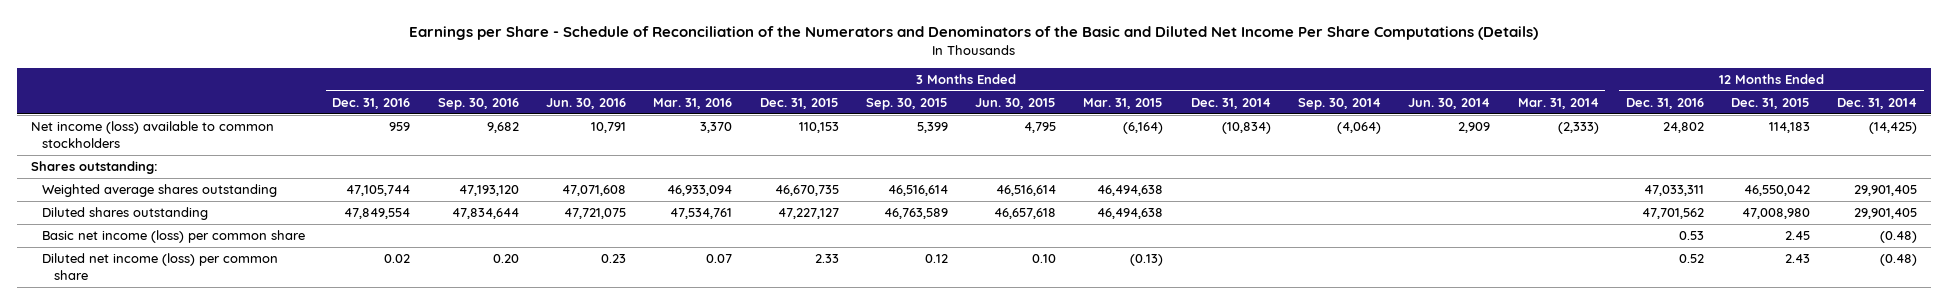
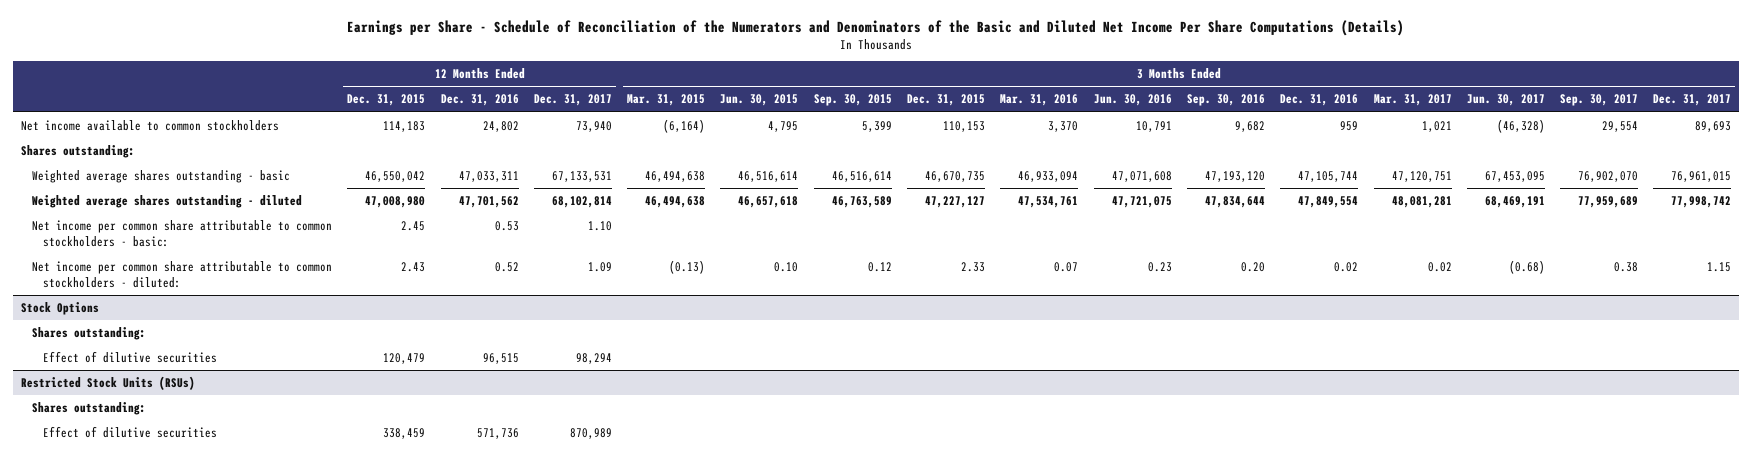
- | 3 Months Ended Dec. 31, 2016 | 3 Months Ended Sep. 30, 2016 | 3 Months Ended Jun. 30, 2016 | 3 Months Ended Mar. 31, 2016 | 3 Months Ended Dec. 31, 2015 | 3 Months Ended Sep. 30, 2015 | 3 Months Ended Jun. 30, 2015 | 3 Months Ended Mar. 31, 2015 | 3 Months Ended Dec. 31, 2014 | 3 Months Ended Sep. 30, 2014 | 3 Months Ended Jun. 30, 2014 | 3 Months Ended Mar. 31, 2014 | 12 Months Ended Dec. 31, 2016 | 12 Months Ended Dec. 31, 2015 | 12 Months Ended Dec. 31, 2014
+ | 12 Months Ended Dec. 31, 2015 | 12 Months Ended Dec. 31, 2016 | 12 Months Ended Dec. 31, 2017 | 3 Months Ended Mar. 31, 2015 | 3 Months Ended Jun. 30, 2015 | 3 Months Ended Sep. 30, 2015 | 3 Months Ended Dec. 31, 2015 | 3 Months Ended Mar. 31, 2016 | 3 Months Ended Jun. 30, 2016 | 3 Months Ended Sep. 30, 2016 | 3 Months Ended Dec. 31, 2016 | 3 Months Ended Mar. 31, 2017 | 3 Months Ended Jun. 30, 2017 | 3 Months Ended Sep. 30, 2017 | 3 Months Ended Dec. 31, 2017
- Net income (loss) available to common stockholders | 959 | 9,682 | 10,791 | 3,370 | 110,153 | 5,399 | 4,795 | (6,164) | (10,834) | (4,064) | 2,909 | (2,333) | 24,802 | 114,183 | (14,425)
+ Net income available to common stockholders | 114,183 | 24,802 | 73,940 | (6,164) | 4,795 | 5,399 | 110,153 | 3,370 | 10,791 | 9,682 | 959 | 1,021 | (46,328) | 29,554 | 89,693
- Weighted average shares outstanding | 47,105,744 | 47,193,120 | 47,071,608 | 46,933,094 | 46,670,735 | 46,516,614 | 46,516,614 | 46,494,638 | | | | | 47,033,311 | 46,550,042 | 29,901,405
- Diluted shares outstanding | 47,849,554 | 47,834,644 | 47,721,075 | 47,534,761 | 47,227,127 | 46,763,589 | 46,657,618 | 46,494,638 | | | | | 47,701,562 | 47,008,980 | 29,901,405
- Basic net income (loss) per common share | | | | | | | | | | | | | 0.53 | 2.45 | (0.48)
- Diluted net income (loss) per common share | 0.02 | 0.20 | 0.23 | 0.07 | 2.33 | 0.12 | 0.10 | (0.13) | | | | | 0.52 | 2.43 | (0.48)
+ Weighted average shares outstanding - basic | 46,550,042 | 47,033,311 | 67,133,531 | 46,494,638 | 46,516,614 | 46,516,614 | 46,670,735 | 46,933,094 | 47,071,608 | 47,193,120 | 47,105,744 | 47,120,751 | 67,453,095 | 76,902,070 | 76,961,015
+ Weighted average shares outstanding - diluted | 47,008,980 | 47,701,562 | 68,102,814 | 46,494,638 | 46,657,618 | 46,763,589 | 47,227,127 | 47,534,761 | 47,721,075 | 47,834,644 | 47,849,554 | 48,081,281 | 68,469,191 | 77,959,689 | 77,998,742
+ Net income per common share attributable to common stockholders - basic: | 2.45 | 0.53 | 1.10 | | | | | | | | | | | |
+ Net income per common share attributable to common stockholders - diluted: | 2.43 | 0.52 | 1.09 | (0.13) | 0.10 | 0.12 | 2.33 | 0.07 | 0.23 | 0.20 | 0.02 | 0.02 | (0.68) | 0.38 | 1.15
+ Stock Options
+ Shares outstanding:
+ Effect of dilutive securities | 120,479 | 96,515 | 98,294 | | | | | | | | | | | |
+ Restricted Stock Units (RSUs)
+ Shares outstanding:
+ Effect of dilutive securities | 338,459 | 571,736 | 870,989 | | | | | | | | | | | |

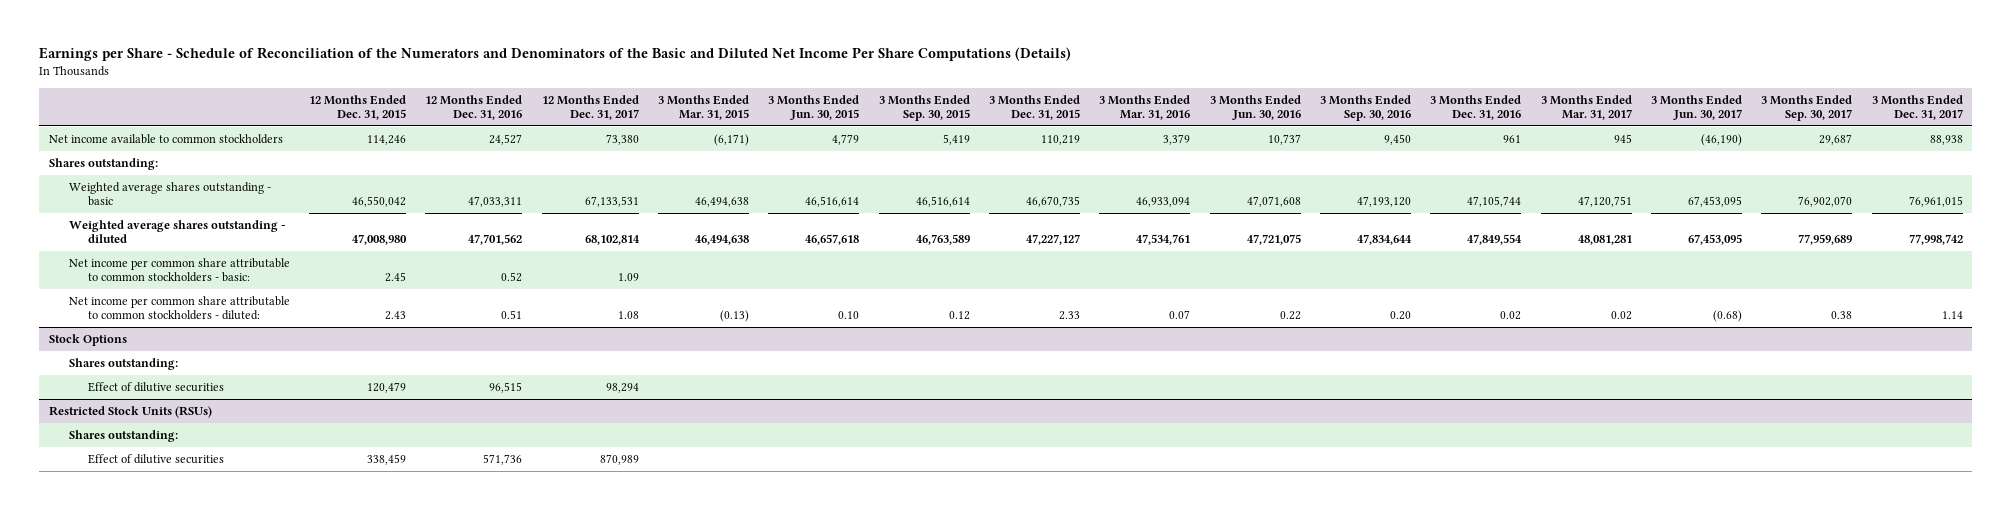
- Net income available to common stockholders | 114,183 | 24,802 | 73,940 | (6,164) | 4,795 | 5,399 | 110,153 | 3,370 | 10,791 | 9,682 | 959 | 1,021 | (46,328) | 29,554 | 89,693
+ Net income available to common stockholders | 114,246 | 24,527 | 73,380 | (6,171) | 4,779 | 5,419 | 110,219 | 3,379 | 10,737 | 9,450 | 961 | 945 | (46,190) | 29,687 | 88,938
- Weighted average shares outstanding - diluted | 47,008,980 | 47,701,562 | 68,102,814 | 46,494,638 | 46,657,618 | 46,763,589 | 47,227,127 | 47,534,761 | 47,721,075 | 47,834,644 | 47,849,554 | 48,081,281 | 68,469,191 | 77,959,689 | 77,998,742
- Net income per common share attributable to common stockholders - basic: | 2.45 | 0.53 | 1.10 | | | | | | | | | | | |
- Net income per common share attributable to common stockholders - diluted: | 2.43 | 0.52 | 1.09 | (0.13) | 0.10 | 0.12 | 2.33 | 0.07 | 0.23 | 0.20 | 0.02 | 0.02 | (0.68) | 0.38 | 1.15
+ Weighted average shares outstanding - diluted | 47,008,980 | 47,701,562 | 68,102,814 | 46,494,638 | 46,657,618 | 46,763,589 | 47,227,127 | 47,534,761 | 47,721,075 | 47,834,644 | 47,849,554 | 48,081,281 | 67,453,095 | 77,959,689 | 77,998,742
+ Net income per common share attributable to common stockholders - basic: | 2.45 | 0.52 | 1.09 | | | | | | | | | | | |
+ Net income per common share attributable to common stockholders - diluted: | 2.43 | 0.51 | 1.08 | (0.13) | 0.10 | 0.12 | 2.33 | 0.07 | 0.22 | 0.20 | 0.02 | 0.02 | (0.68) | 0.38 | 1.14

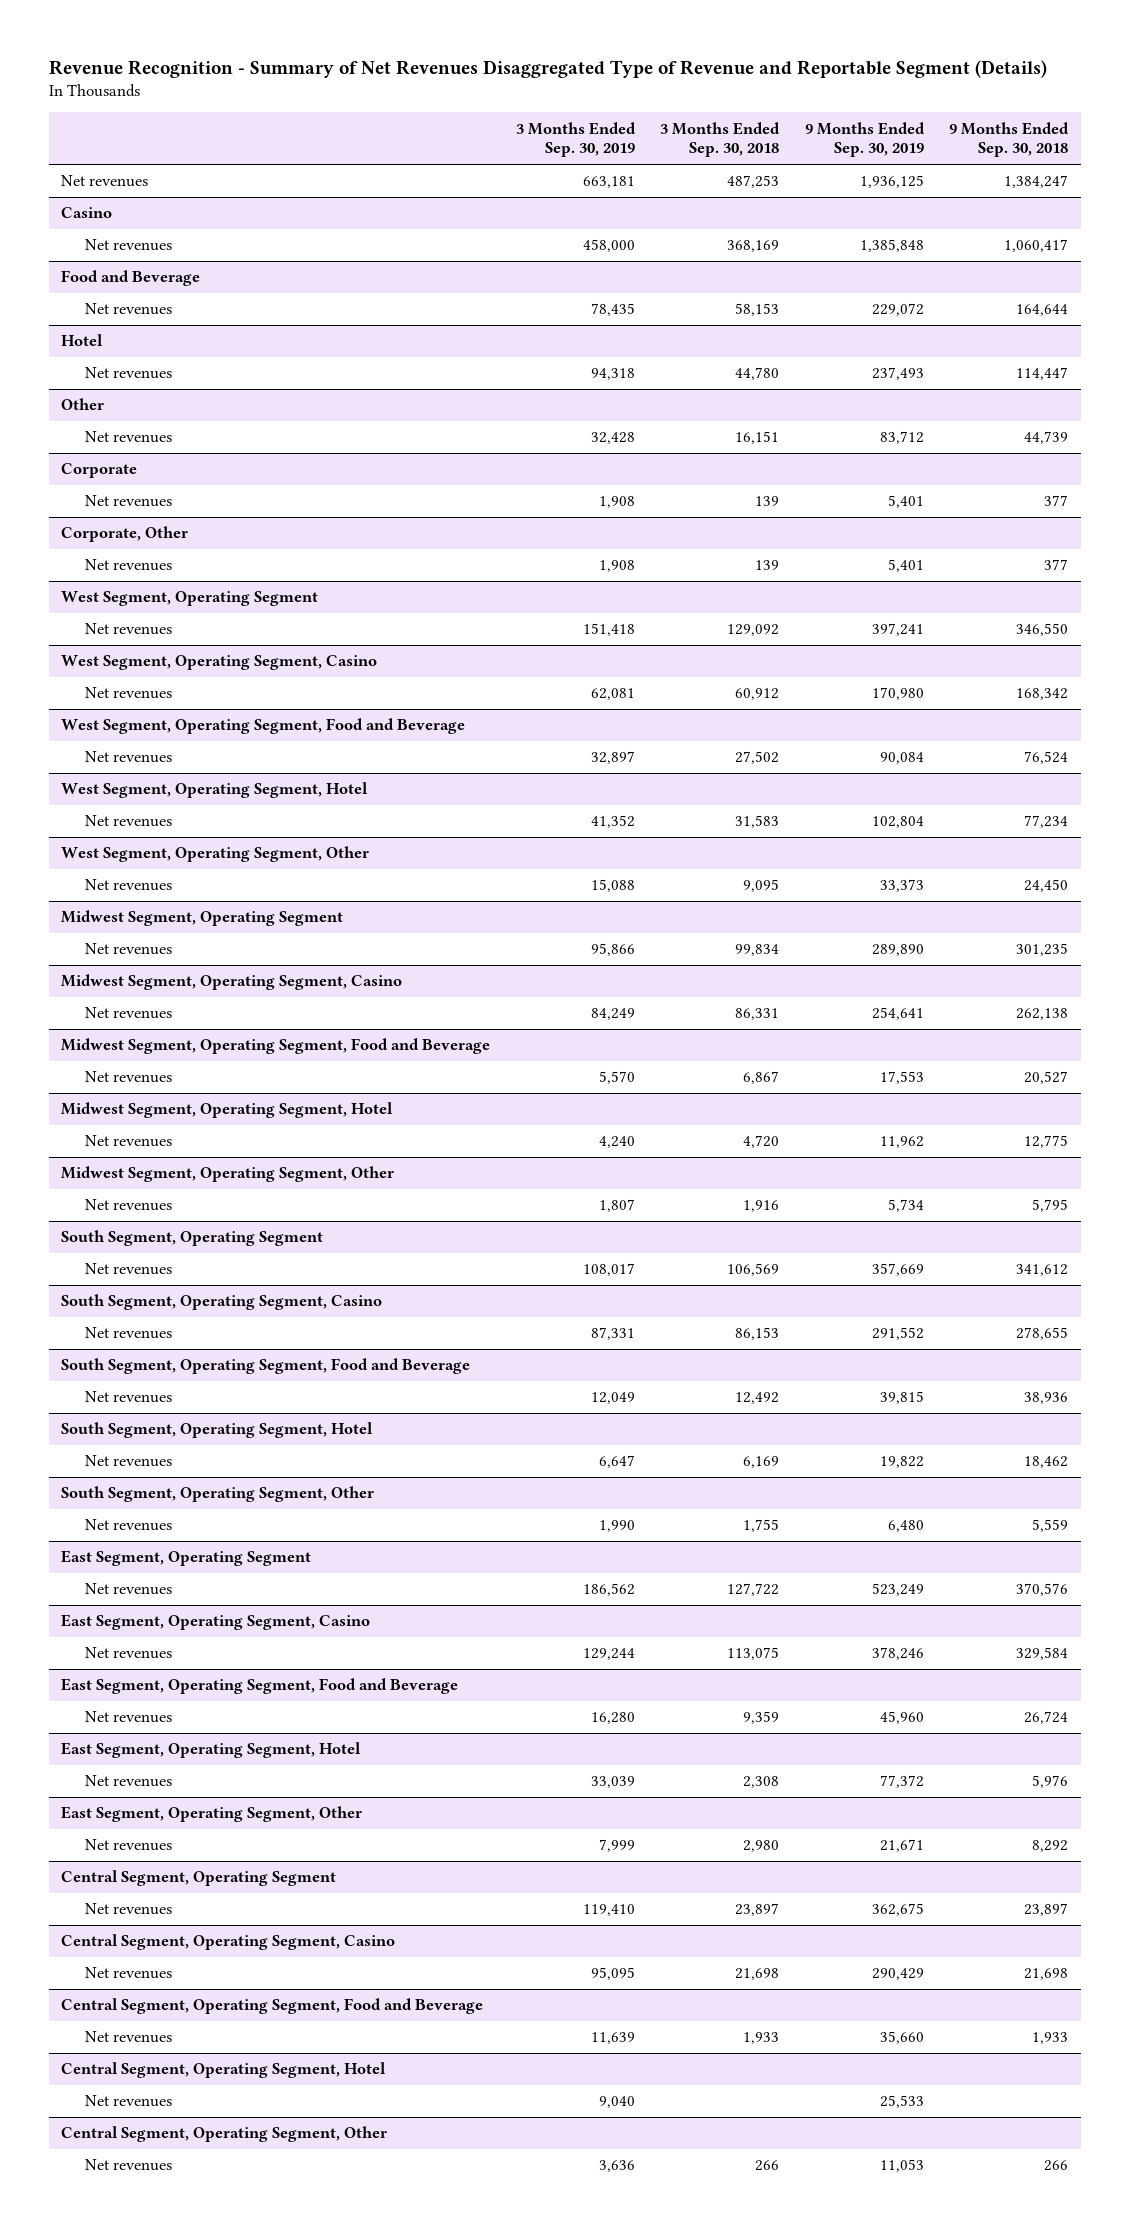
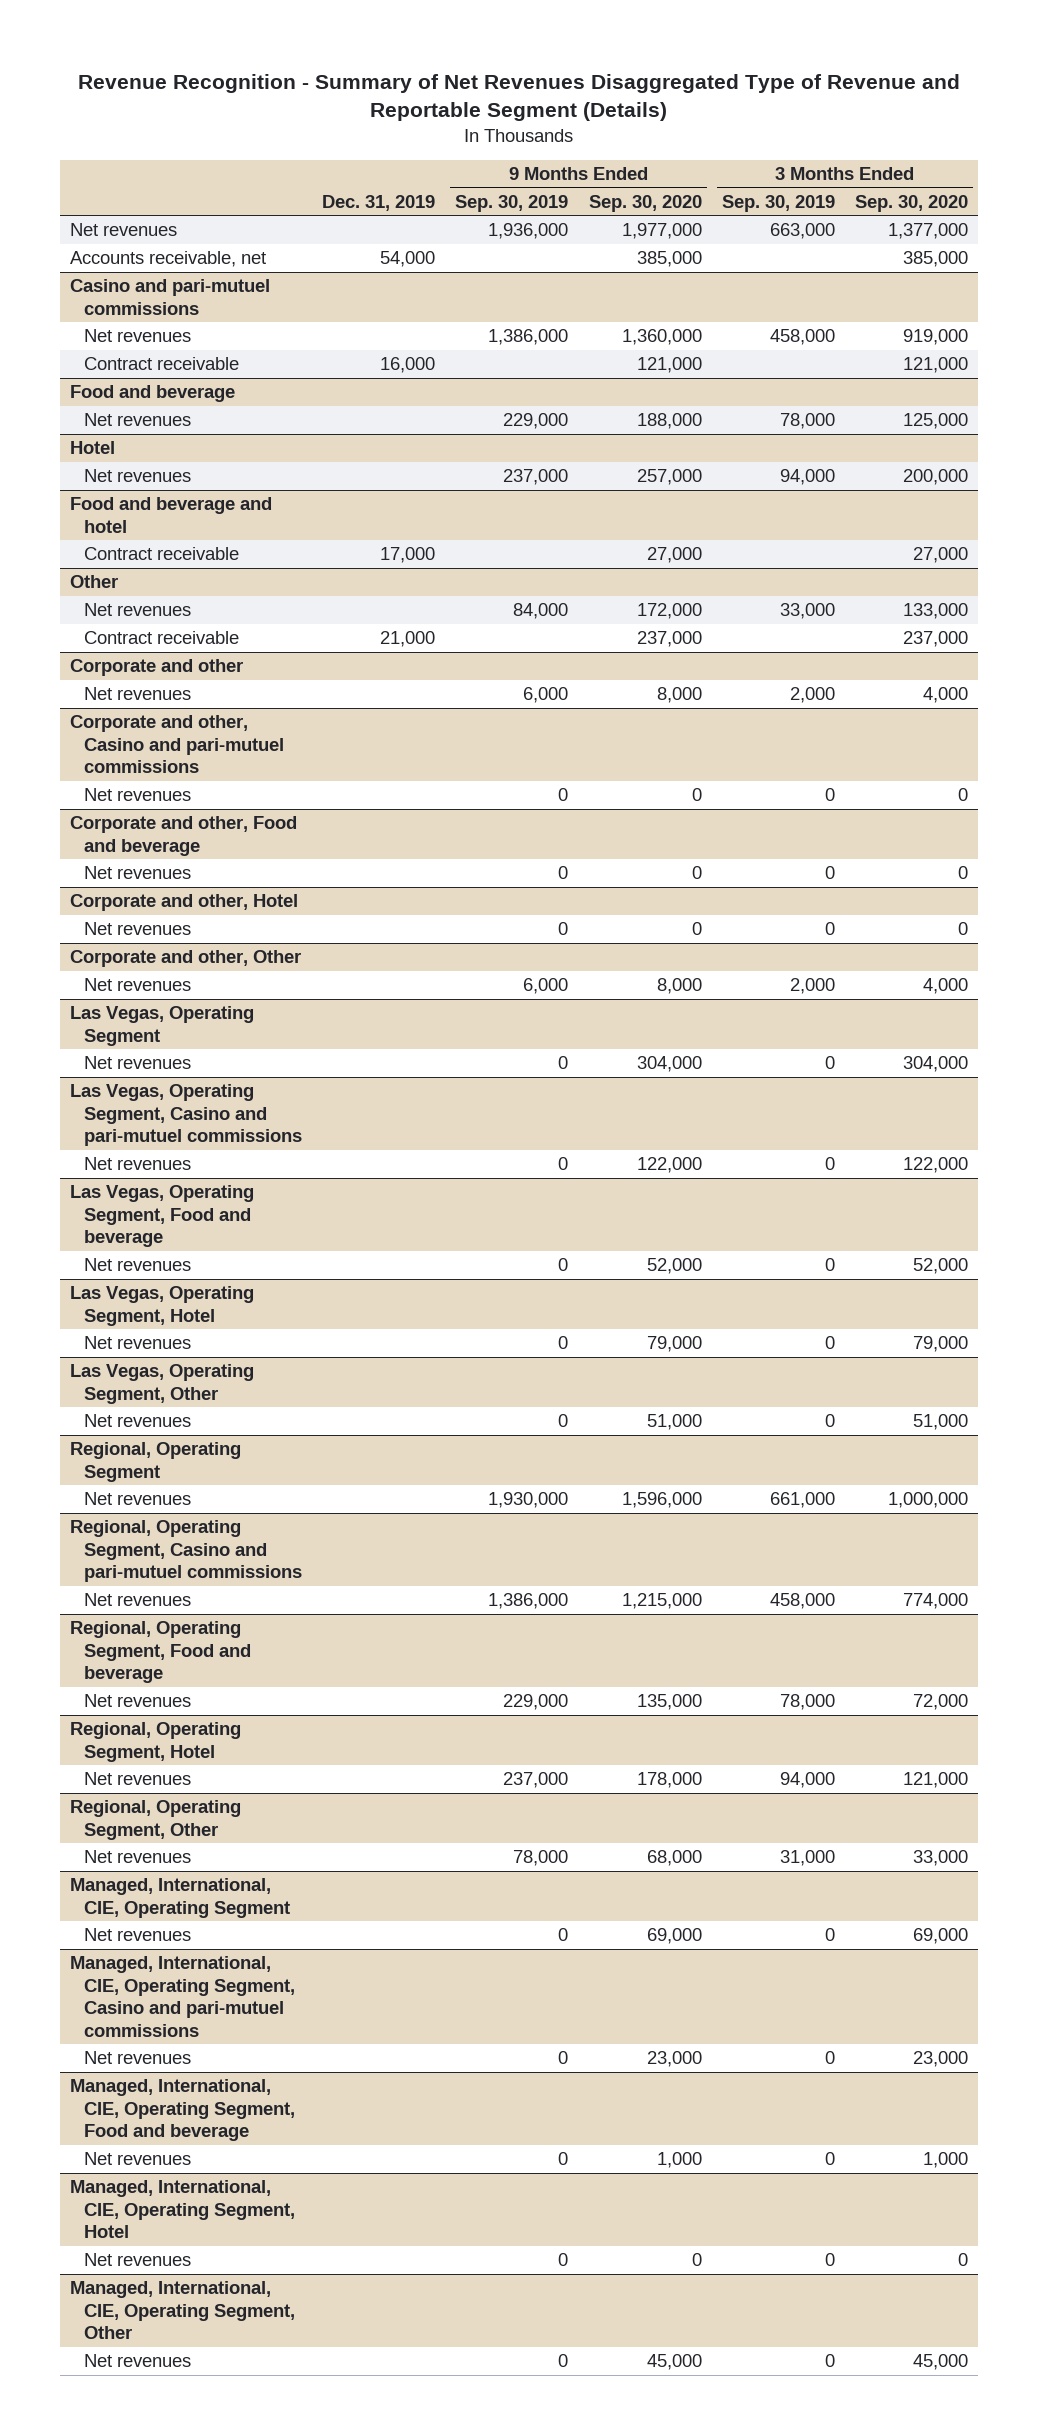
- | 3 Months Ended Sep. 30, 2019 | 3 Months Ended Sep. 30, 2018 | 9 Months Ended Sep. 30, 2019 | 9 Months Ended Sep. 30, 2018
+ | Dec. 31, 2019 | 9 Months Ended Sep. 30, 2019 | 9 Months Ended Sep. 30, 2020 | 3 Months Ended Sep. 30, 2019 | 3 Months Ended Sep. 30, 2020
- Net revenues | 663,181 | 487,253 | 1,936,125 | 1,384,247
- Casino
- Net revenues | 458,000 | 368,169 | 1,385,848 | 1,060,417
- Food and Beverage
- Net revenues | 78,435 | 58,153 | 229,072 | 164,644
+ Net revenues | | 1,936,000 | 1,977,000 | 663,000 | 1,377,000
+ Accounts receivable, net | 54,000 | | 385,000 | | 385,000
+ Casino and pari-mutuel commissions
+ Net revenues | | 1,386,000 | 1,360,000 | 458,000 | 919,000
+ Contract receivable | 16,000 | | 121,000 | | 121,000
+ Food and beverage
+ Net revenues | | 229,000 | 188,000 | 78,000 | 125,000
@ Hotel
- Net revenues | 94,318 | 44,780 | 237,493 | 114,447
+ Net revenues | | 237,000 | 257,000 | 94,000 | 200,000
+ Food and beverage and hotel
+ Contract receivable | 17,000 | | 27,000 | | 27,000
@ Other
- Net revenues | 32,428 | 16,151 | 83,712 | 44,739
- Corporate
- Net revenues | 1,908 | 139 | 5,401 | 377
- Corporate, Other
- Net revenues | 1,908 | 139 | 5,401 | 377
- West Segment, Operating Segment
- Net revenues | 151,418 | 129,092 | 397,241 | 346,550
- West Segment, Operating Segment, Casino
- Net revenues | 62,081 | 60,912 | 170,980 | 168,342
- West Segment, Operating Segment, Food and Beverage
- Net revenues | 32,897 | 27,502 | 90,084 | 76,524
- West Segment, Operating Segment, Hotel
- Net revenues | 41,352 | 31,583 | 102,804 | 77,234
- West Segment, Operating Segment, Other
- Net revenues | 15,088 | 9,095 | 33,373 | 24,450
- Midwest Segment, Operating Segment
- Net revenues | 95,866 | 99,834 | 289,890 | 301,235
- Midwest Segment, Operating Segment, Casino
- Net revenues | 84,249 | 86,331 | 254,641 | 262,138
- Midwest Segment, Operating Segment, Food and Beverage
- Net revenues | 5,570 | 6,867 | 17,553 | 20,527
- Midwest Segment, Operating Segment, Hotel
- Net revenues | 4,240 | 4,720 | 11,962 | 12,775
- Midwest Segment, Operating Segment, Other
- Net revenues | 1,807 | 1,916 | 5,734 | 5,795
- South Segment, Operating Segment
- Net revenues | 108,017 | 106,569 | 357,669 | 341,612
- South Segment, Operating Segment, Casino
- Net revenues | 87,331 | 86,153 | 291,552 | 278,655
- South Segment, Operating Segment, Food and Beverage
- Net revenues | 12,049 | 12,492 | 39,815 | 38,936
- South Segment, Operating Segment, Hotel
- Net revenues | 6,647 | 6,169 | 19,822 | 18,462
- South Segment, Operating Segment, Other
- Net revenues | 1,990 | 1,755 | 6,480 | 5,559
- East Segment, Operating Segment
- Net revenues | 186,562 | 127,722 | 523,249 | 370,576
- East Segment, Operating Segment, Casino
- Net revenues | 129,244 | 113,075 | 378,246 | 329,584
- East Segment, Operating Segment, Food and Beverage
- Net revenues | 16,280 | 9,359 | 45,960 | 26,724
- East Segment, Operating Segment, Hotel
- Net revenues | 33,039 | 2,308 | 77,372 | 5,976
- East Segment, Operating Segment, Other
- Net revenues | 7,999 | 2,980 | 21,671 | 8,292
- Central Segment, Operating Segment
- Net revenues | 119,410 | 23,897 | 362,675 | 23,897
- Central Segment, Operating Segment, Casino
- Net revenues | 95,095 | 21,698 | 290,429 | 21,698
- Central Segment, Operating Segment, Food and Beverage
- Net revenues | 11,639 | 1,933 | 35,660 | 1,933
- Central Segment, Operating Segment, Hotel
- Net revenues | 9,040 | | 25,533 |
- Central Segment, Operating Segment, Other
- Net revenues | 3,636 | 266 | 11,053 | 266
@ Other
+ Net revenues | | 84,000 | 172,000 | 33,000 | 133,000
+ Contract receivable | 21,000 | | 237,000 | | 237,000
+ Corporate and other
+ Net revenues | | 6,000 | 8,000 | 2,000 | 4,000
+ Corporate and other, Casino and pari-mutuel commissions
+ Net revenues | | 0 | 0 | 0 | 0
+ Corporate and other, Food and beverage
+ Net revenues | | 0 | 0 | 0 | 0
+ Corporate and other, Hotel
+ Net revenues | | 0 | 0 | 0 | 0
+ Corporate and other, Other
+ Net revenues | | 6,000 | 8,000 | 2,000 | 4,000
+ Las Vegas, Operating Segment
+ Net revenues | | 0 | 304,000 | 0 | 304,000
+ Las Vegas, Operating Segment, Casino and pari-mutuel commissions
+ Net revenues | | 0 | 122,000 | 0 | 122,000
+ Las Vegas, Operating Segment, Food and beverage
+ Net revenues | | 0 | 52,000 | 0 | 52,000
+ Las Vegas, Operating Segment, Hotel
+ Net revenues | | 0 | 79,000 | 0 | 79,000
+ Las Vegas, Operating Segment, Other
+ Net revenues | | 0 | 51,000 | 0 | 51,000
+ Regional, Operating Segment
+ Net revenues | | 1,930,000 | 1,596,000 | 661,000 | 1,000,000
+ Regional, Operating Segment, Casino and pari-mutuel commissions
+ Net revenues | | 1,386,000 | 1,215,000 | 458,000 | 774,000
+ Regional, Operating Segment, Food and beverage
+ Net revenues | | 229,000 | 135,000 | 78,000 | 72,000
+ Regional, Operating Segment, Hotel
+ Net revenues | | 237,000 | 178,000 | 94,000 | 121,000
+ Regional, Operating Segment, Other
+ Net revenues | | 78,000 | 68,000 | 31,000 | 33,000
+ Managed, International, CIE, Operating Segment
+ Net revenues | | 0 | 69,000 | 0 | 69,000
+ Managed, International, CIE, Operating Segment, Casino and pari-mutuel commissions
+ Net revenues | | 0 | 23,000 | 0 | 23,000
+ Managed, International, CIE, Operating Segment, Food and beverage
+ Net revenues | | 0 | 1,000 | 0 | 1,000
+ Managed, International, CIE, Operating Segment, Hotel
+ Net revenues | | 0 | 0 | 0 | 0
+ Managed, International, CIE, Operating Segment, Other
+ Net revenues | | 0 | 45,000 | 0 | 45,000

